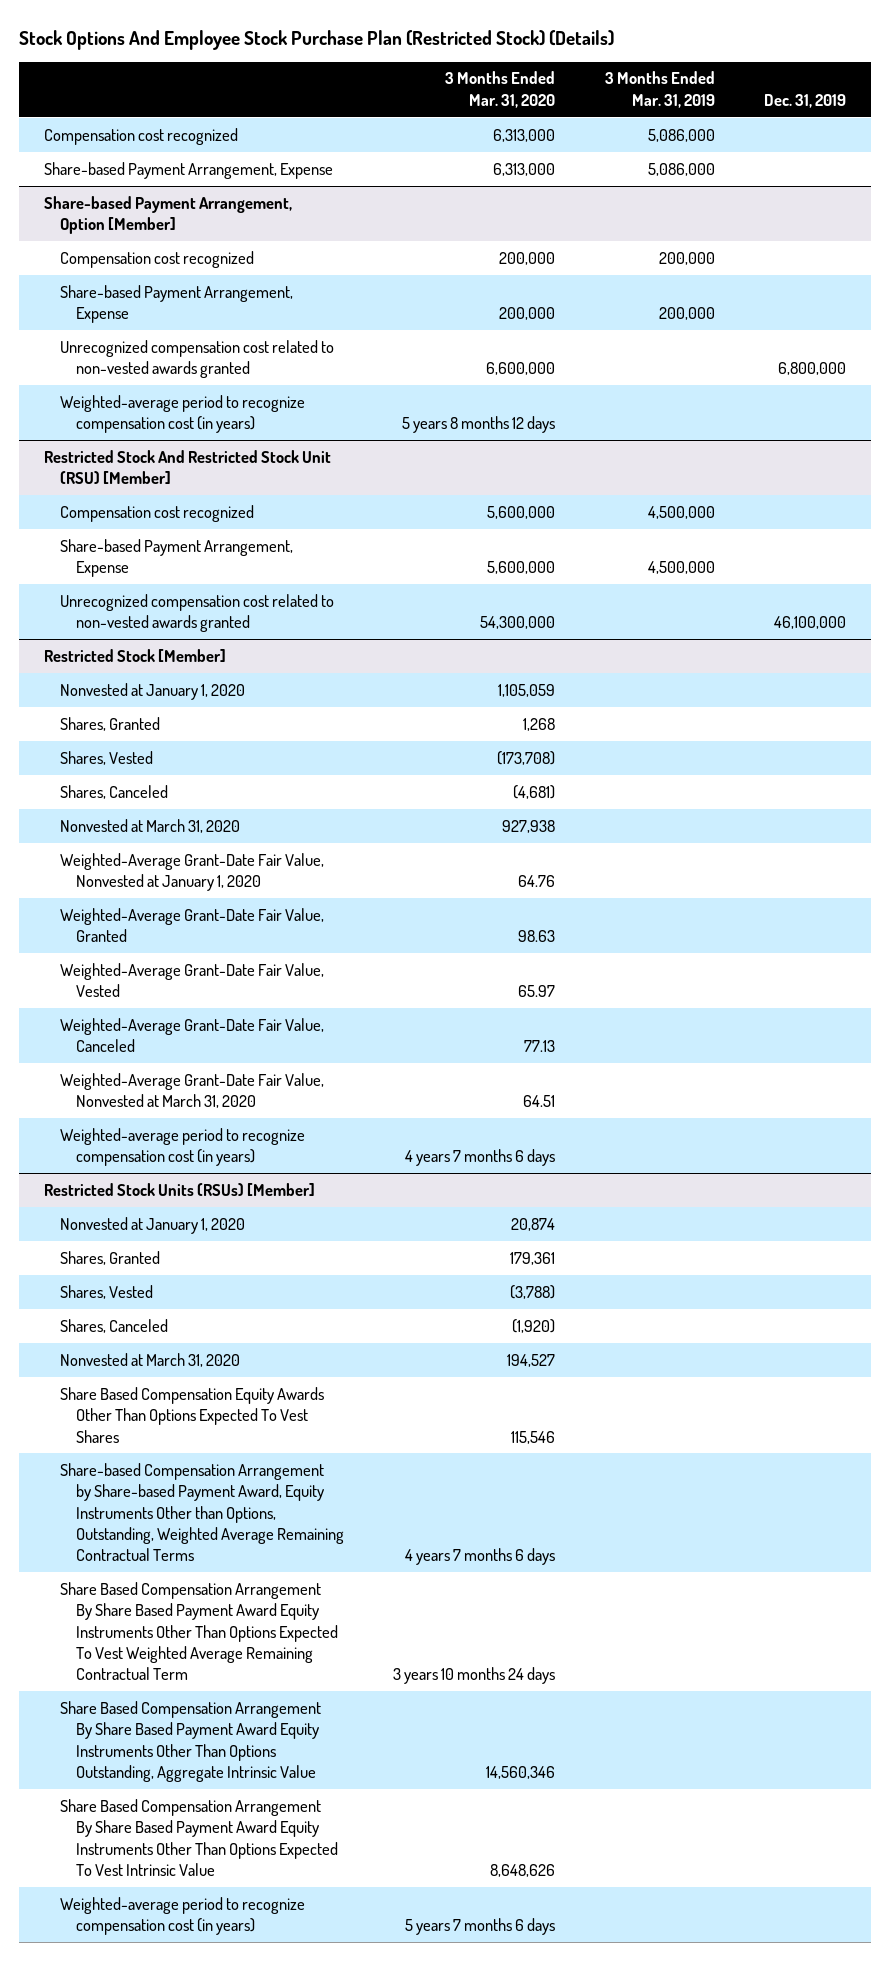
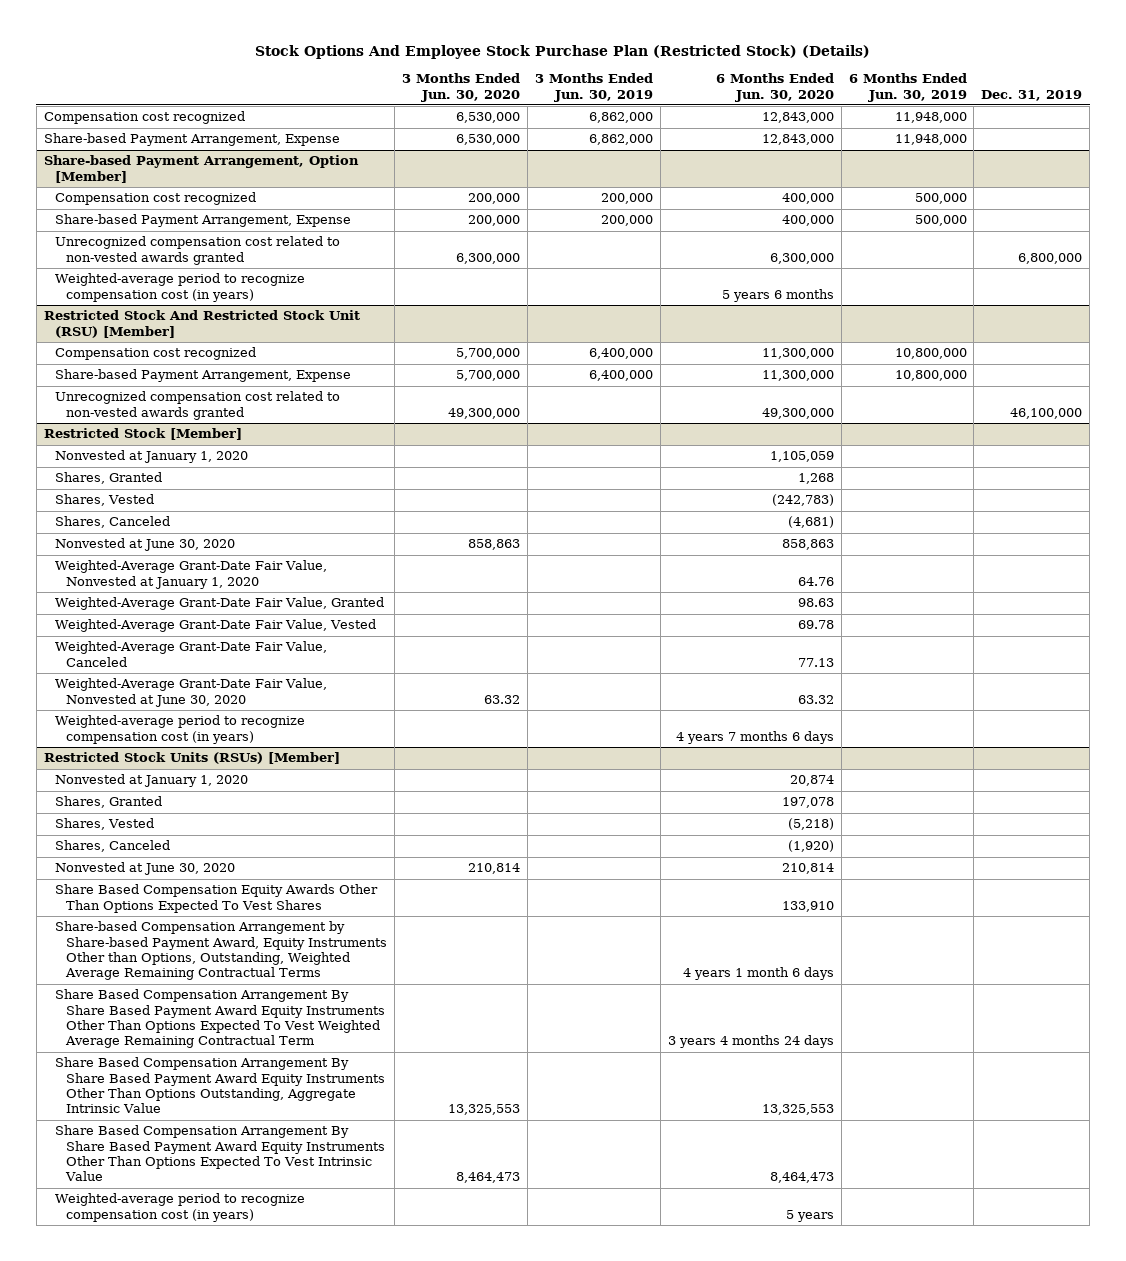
- | 3 Months Ended Mar. 31, 2020 | 3 Months Ended Mar. 31, 2019 | Dec. 31, 2019
+ | 3 Months Ended Jun. 30, 2020 | 3 Months Ended Jun. 30, 2019 | 6 Months Ended Jun. 30, 2020 | 6 Months Ended Jun. 30, 2019 | Dec. 31, 2019
@ Restricted Stock [Member]
- Nonvested at March 31, 2020 | 927,938 | |
+ Nonvested at June 30, 2020 | 858,863 | | 858,863 | |
- Weighted-Average Grant-Date Fair Value, Nonvested at March 31, 2020 | 64.51 | |
+ Weighted-Average Grant-Date Fair Value, Nonvested at June 30, 2020 | 63.32 | | 63.32 | |
@ Restricted Stock Units (RSUs) [Member]
- Nonvested at March 31, 2020 | 194,527 | |
+ Nonvested at June 30, 2020 | 210,814 | | 210,814 | |

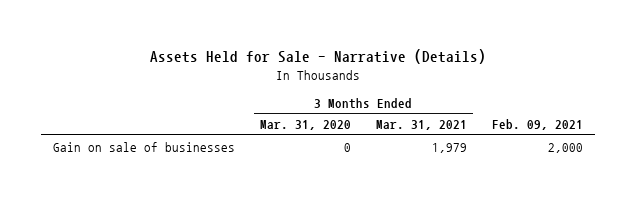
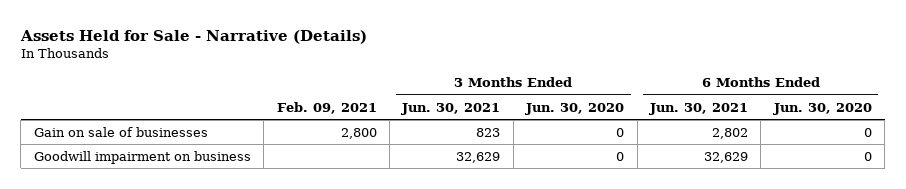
- | 3 Months Ended Mar. 31, 2020 | 3 Months Ended Mar. 31, 2021 | Feb. 09, 2021
+ | Feb. 09, 2021 | 3 Months Ended Jun. 30, 2021 | 3 Months Ended Jun. 30, 2020 | 6 Months Ended Jun. 30, 2021 | 6 Months Ended Jun. 30, 2020
- Gain on sale of businesses | 0 | 1,979 | 2,000
+ Gain on sale of businesses | 2,800 | 823 | 0 | 2,802 | 0
+ Goodwill impairment on business | | 32,629 | 0 | 32,629 | 0

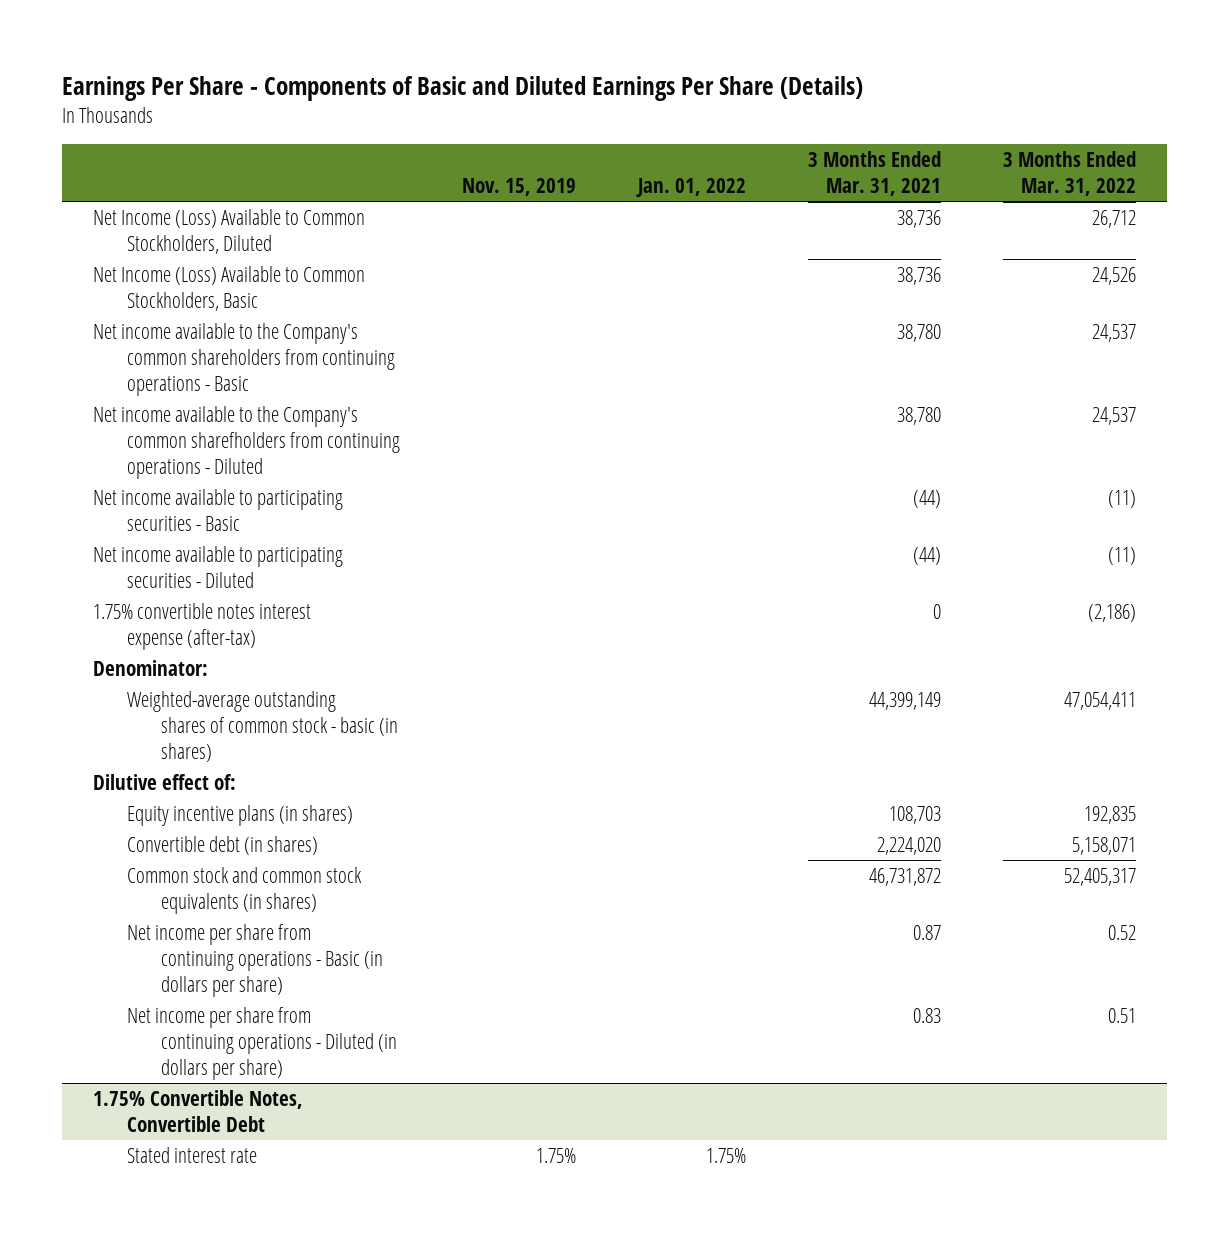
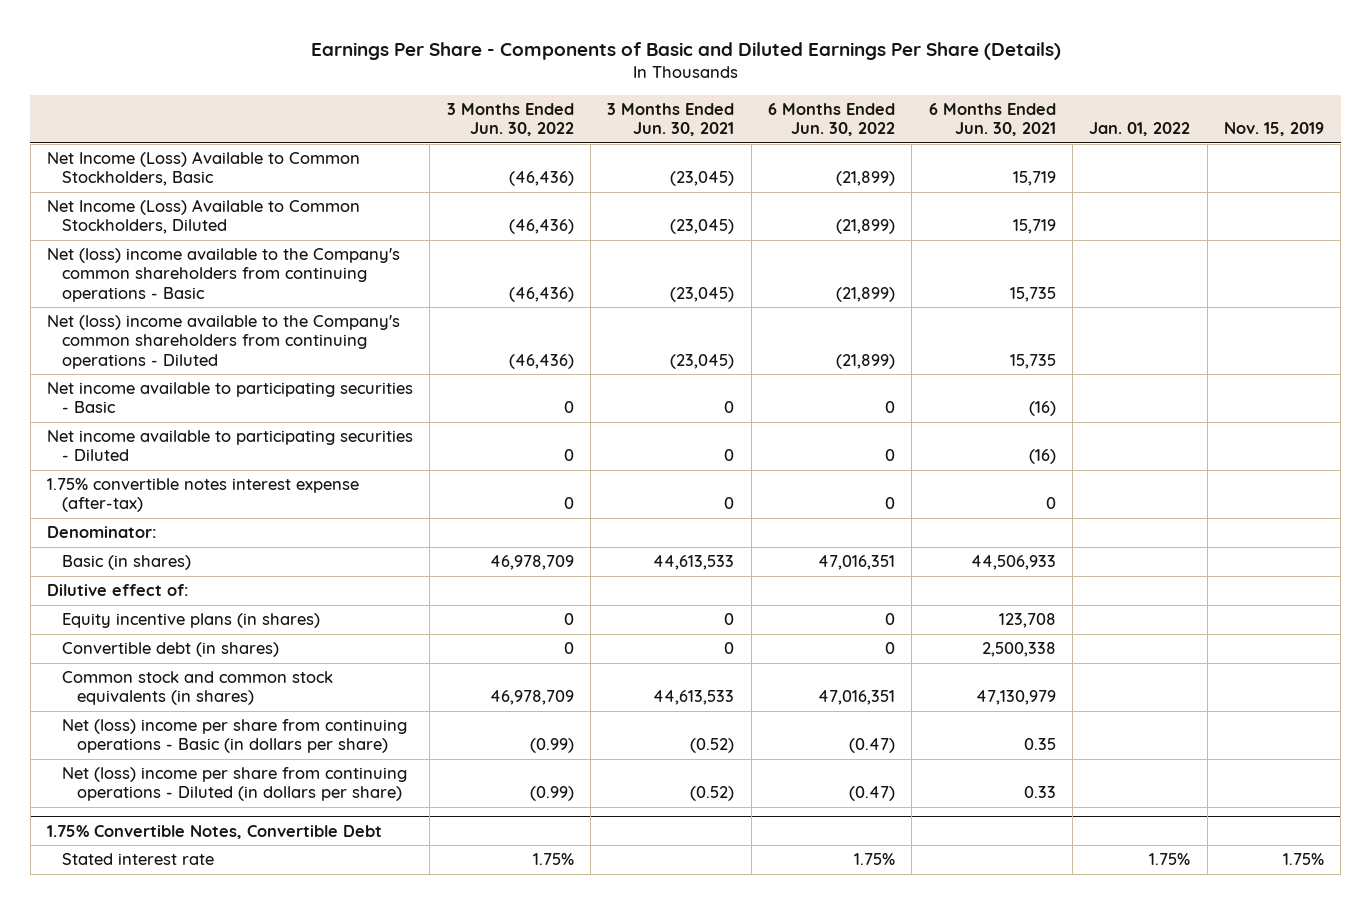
- | Nov. 15, 2019 | Jan. 01, 2022 | 3 Months Ended Mar. 31, 2021 | 3 Months Ended Mar. 31, 2022
+ | 3 Months Ended Jun. 30, 2022 | 3 Months Ended Jun. 30, 2021 | 6 Months Ended Jun. 30, 2022 | 6 Months Ended Jun. 30, 2021 | Jan. 01, 2022 | Nov. 15, 2019
- Net income available to the Company's common shareholders from continuing operations - Basic | | | 38,780 | 24,537
- Net income available to the Company's common sharefholders from continuing operations - Diluted | | | 38,780 | 24,537
moved down: Net Income (Loss) Available to Common Stockholders, Diluted | (46,436) | (23,045) | (21,899) | 15,719 | |
+ Net (loss) income available to the Company's common shareholders from continuing operations - Basic | (46,436) | (23,045) | (21,899) | 15,735 | |
+ Net (loss) income available to the Company's common shareholders from continuing operations - Diluted | (46,436) | (23,045) | (21,899) | 15,735 | |
- Weighted-average outstanding shares of common stock - basic (in shares) | | | 44,399,149 | 47,054,411
+ Basic (in shares) | 46,978,709 | 44,613,533 | 47,016,351 | 44,506,933 | |
- Net income per share from continuing operations - Basic (in dollars per share) | | | 0.87 | 0.52
- Net income per share from continuing operations - Diluted (in dollars per share) | | | 0.83 | 0.51
+ Net (loss) income per share from continuing operations - Basic (in dollars per share) | (0.99) | (0.52) | (0.47) | 0.35 | |
+ Net (loss) income per share from continuing operations - Diluted (in dollars per share) | (0.99) | (0.52) | (0.47) | 0.33 | |

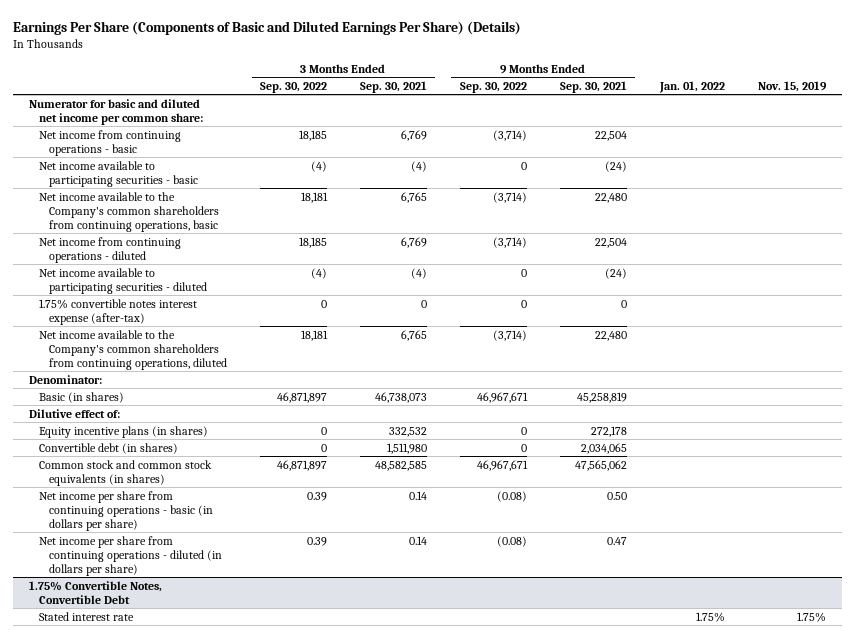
- Earnings Per Share - Components of Basic and Diluted Earnings Per Share (Details)
+ Earnings Per Share (Components of Basic and Diluted Earnings Per Share) (Details)
- | 3 Months Ended Jun. 30, 2022 | 3 Months Ended Jun. 30, 2021 | 6 Months Ended Jun. 30, 2022 | 6 Months Ended Jun. 30, 2021 | Jan. 01, 2022 | Nov. 15, 2019
+ | 3 Months Ended Sep. 30, 2022 | 3 Months Ended Sep. 30, 2021 | 9 Months Ended Sep. 30, 2022 | 9 Months Ended Sep. 30, 2021 | Jan. 01, 2022 | Nov. 15, 2019
- Net Income (Loss) Available to Common Stockholders, Basic | (46,436) | (23,045) | (21,899) | 15,719 | |
- Net Income (Loss) Available to Common Stockholders, Diluted | (46,436) | (23,045) | (21,899) | 15,719 | |
- Net (loss) income available to the Company's common shareholders from continuing operations - Basic | (46,436) | (23,045) | (21,899) | 15,735 | |
- Net (loss) income available to the Company's common shareholders from continuing operations - Diluted | (46,436) | (23,045) | (21,899) | 15,735 | |
- Net income available to participating securities - Basic | 0 | 0 | 0 | (16) | |
- Net income available to participating securities - Diluted | 0 | 0 | 0 | (16) | |
+ Numerator for basic and diluted net income per common share:
+ Net income from continuing operations - basic | 18,185 | 6,769 | (3,714) | 22,504 | |
+ Net income available to participating securities - basic | (4) | (4) | 0 | (24) | |
+ Net income available to the Company's common shareholders from continuing operations, basic | 18,181 | 6,765 | (3,714) | 22,480 | |
+ Net income from continuing operations - diluted | 18,185 | 6,769 | (3,714) | 22,504 | |
+ Net income available to participating securities - diluted | (4) | (4) | 0 | (24) | |
+ Net income available to the Company's common shareholders from continuing operations, diluted | 18,181 | 6,765 | (3,714) | 22,480 | |
- Net (loss) income per share from continuing operations - Basic (in dollars per share) | (0.99) | (0.52) | (0.47) | 0.35 | |
- Net (loss) income per share from continuing operations - Diluted (in dollars per share) | (0.99) | (0.52) | (0.47) | 0.33 | |
+ Net income per share from continuing operations - basic (in dollars per share) | 0.39 | 0.14 | (0.08) | 0.50 | |
+ Net income per share from continuing operations - diluted (in dollars per share) | 0.39 | 0.14 | (0.08) | 0.47 | |

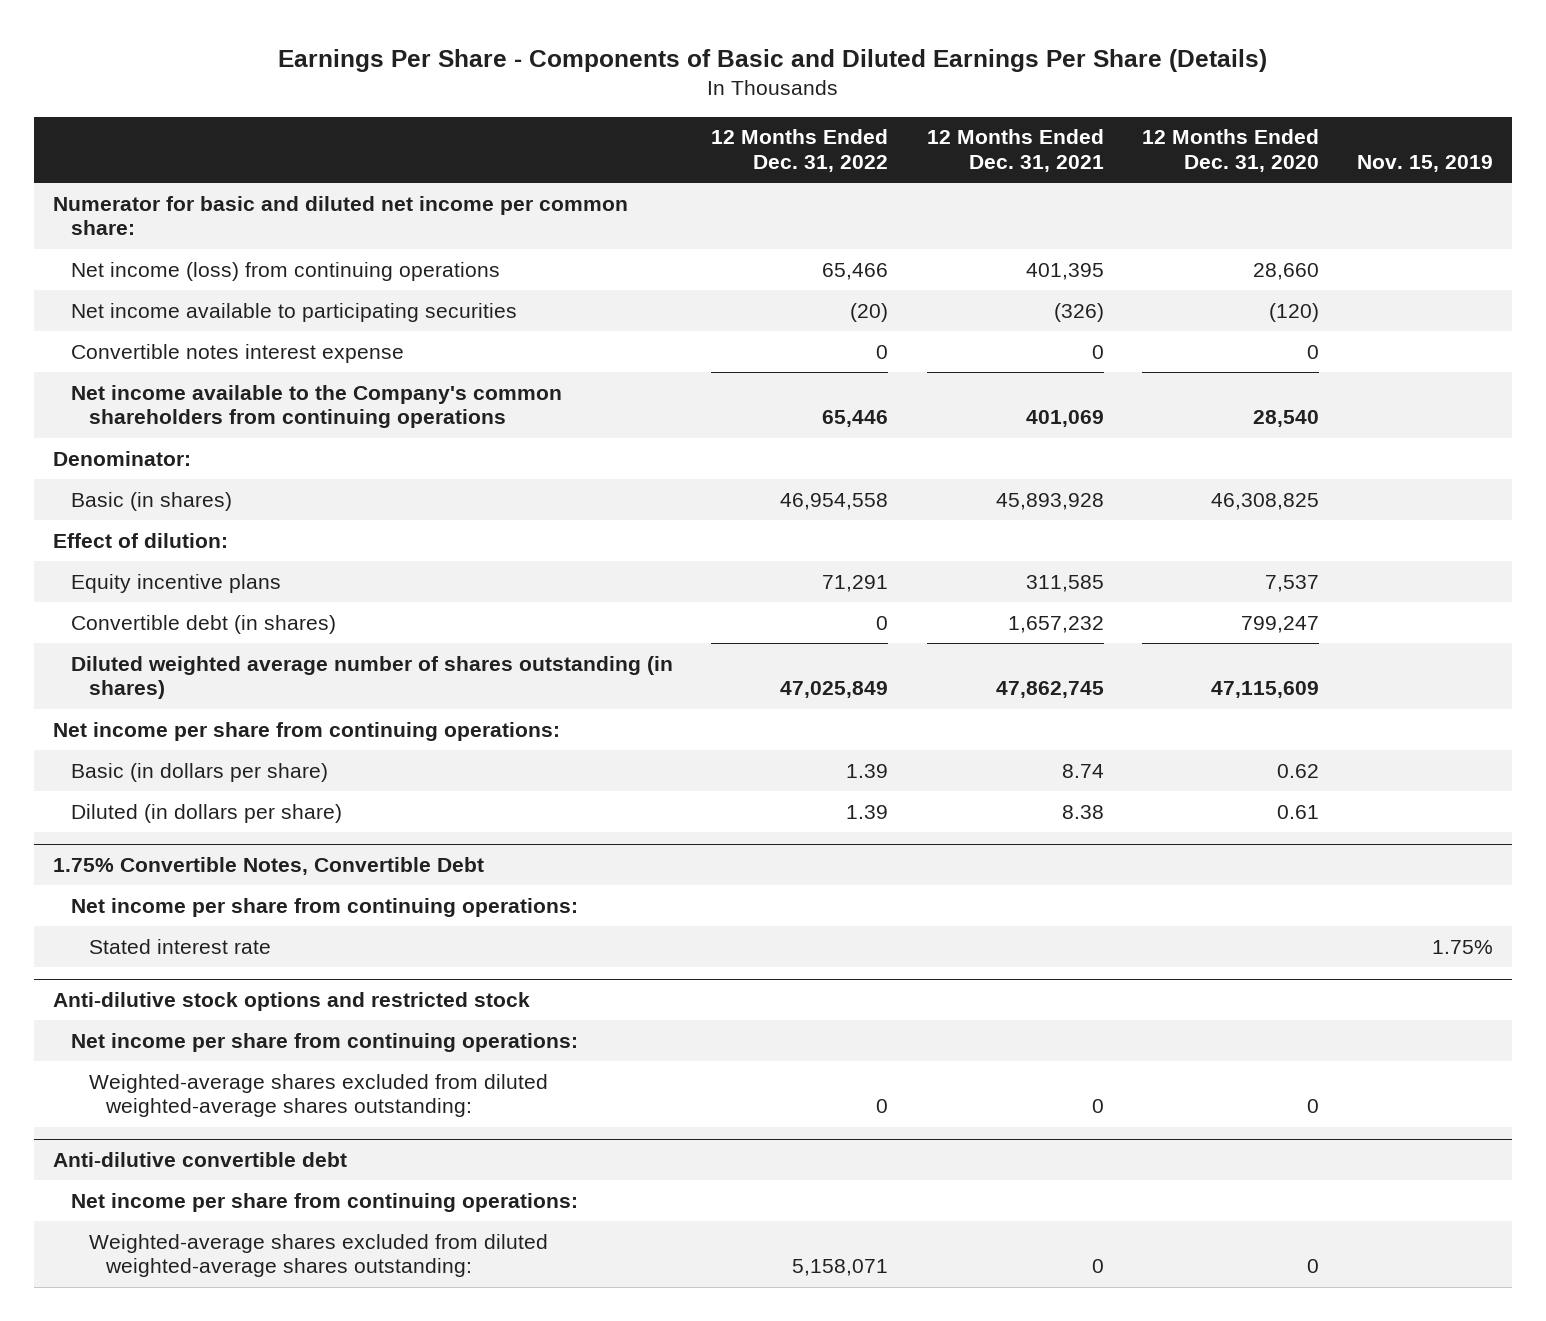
- Earnings Per Share (Components of Basic and Diluted Earnings Per Share) (Details)
+ Earnings Per Share - Components of Basic and Diluted Earnings Per Share (Details)
- | 3 Months Ended Sep. 30, 2022 | 3 Months Ended Sep. 30, 2021 | 9 Months Ended Sep. 30, 2022 | 9 Months Ended Sep. 30, 2021 | Jan. 01, 2022 | Nov. 15, 2019
+ | 12 Months Ended Dec. 31, 2022 | 12 Months Ended Dec. 31, 2021 | 12 Months Ended Dec. 31, 2020 | Nov. 15, 2019
- Net income from continuing operations - basic | 18,185 | 6,769 | (3,714) | 22,504 | |
- Net income available to participating securities - basic | (4) | (4) | 0 | (24) | |
- Net income available to the Company's common shareholders from continuing operations, basic | 18,181 | 6,765 | (3,714) | 22,480 | |
- Net income from continuing operations - diluted | 18,185 | 6,769 | (3,714) | 22,504 | |
- Net income available to participating securities - diluted | (4) | (4) | 0 | (24) | |
- 1.75% convertible notes interest expense (after-tax) | 0 | 0 | 0 | 0 | |
- Net income available to the Company's common shareholders from continuing operations, diluted | 18,181 | 6,765 | (3,714) | 22,480 | |
+ Net income (loss) from continuing operations | 65,466 | 401,395 | 28,660 |
+ Net income available to participating securities | (20) | (326) | (120) |
+ Convertible notes interest expense | 0 | 0 | 0 |
+ Net income available to the Company's common shareholders from continuing operations | 65,446 | 401,069 | 28,540 |
- Dilutive effect of:
- Equity incentive plans (in shares) | 0 | 332,532 | 0 | 272,178 | |
+ Effect of dilution:
+ Equity incentive plans | 71,291 | 311,585 | 7,537 |
- Common stock and common stock equivalents (in shares) | 46,871,897 | 48,582,585 | 46,967,671 | 47,565,062 | |
- Net income per share from continuing operations - basic (in dollars per share) | 0.39 | 0.14 | (0.08) | 0.50 | |
- Net income per share from continuing operations - diluted (in dollars per share) | 0.39 | 0.14 | (0.08) | 0.47 | |
+ Diluted weighted average number of shares outstanding (in shares) | 47,025,849 | 47,862,745 | 47,115,609 |
+ Net income per share from continuing operations:
+ Basic (in dollars per share) | 1.39 | 8.74 | 0.62 |
+ Diluted (in dollars per share) | 1.39 | 8.38 | 0.61 |
@ 1.75% Convertible Notes, Convertible Debt
+ Net income per share from continuing operations:
+ Anti-dilutive stock options and restricted stock
+ Net income per share from continuing operations:
+ Weighted-average shares excluded from diluted weighted-average shares outstanding: | 0 | 0 | 0 |
+ Anti-dilutive convertible debt
+ Net income per share from continuing operations:
+ Weighted-average shares excluded from diluted weighted-average shares outstanding: | 5,158,071 | 0 | 0 |

